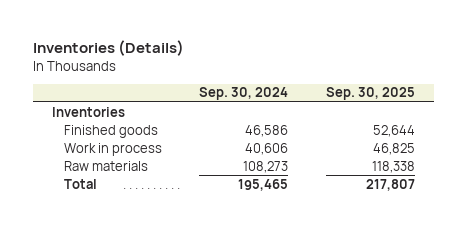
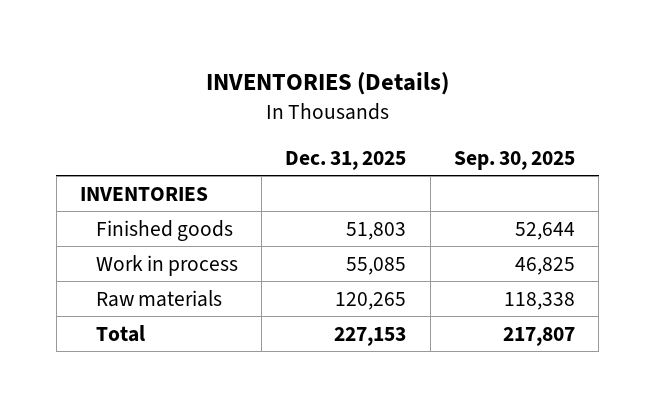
- Inventories (Details)
+ INVENTORIES (Details)
- | Sep. 30, 2024 | Sep. 30, 2025
+ | Dec. 31, 2025 | Sep. 30, 2025
- Inventories
+ INVENTORIES

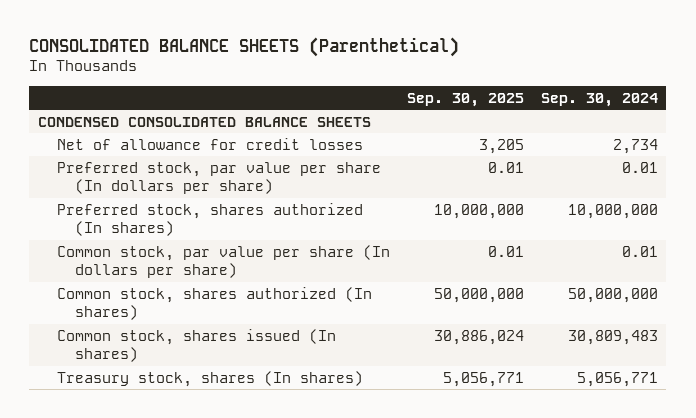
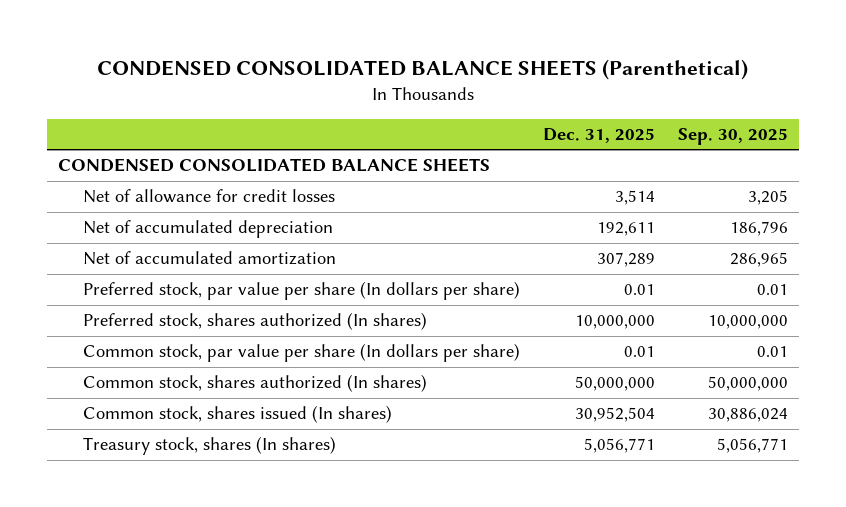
- CONSOLIDATED BALANCE SHEETS (Parenthetical)
+ CONDENSED CONSOLIDATED BALANCE SHEETS (Parenthetical)
- | Sep. 30, 2025 | Sep. 30, 2024
+ | Dec. 31, 2025 | Sep. 30, 2025
+ Net of accumulated depreciation | 192,611 | 186,796
+ Net of accumulated amortization | 307,289 | 286,965

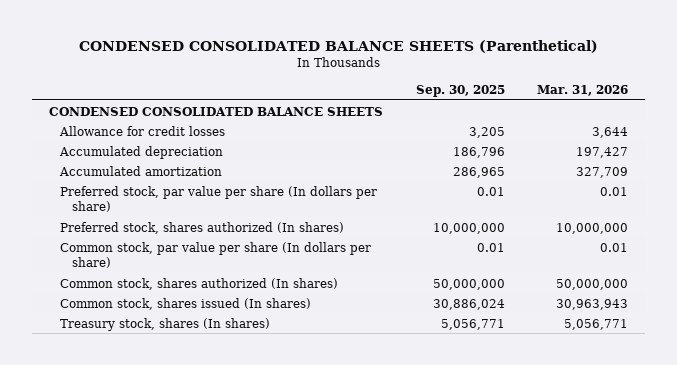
- | Dec. 31, 2025 | Sep. 30, 2025
+ | Sep. 30, 2025 | Mar. 31, 2026
- Net of allowance for credit losses | 3,514 | 3,205
- Net of accumulated depreciation | 192,611 | 186,796
- Net of accumulated amortization | 307,289 | 286,965
+ Allowance for credit losses | 3,205 | 3,644
+ Accumulated depreciation | 186,796 | 197,427
+ Accumulated amortization | 286,965 | 327,709

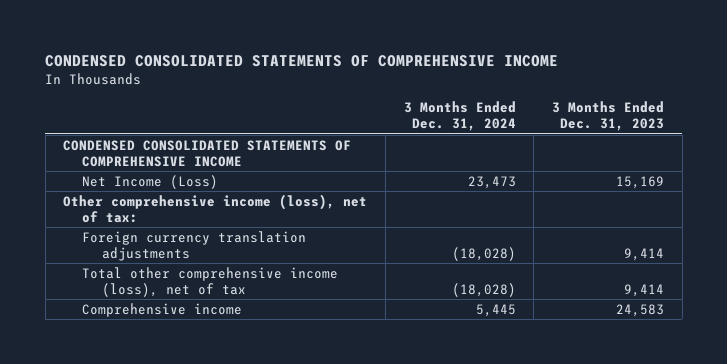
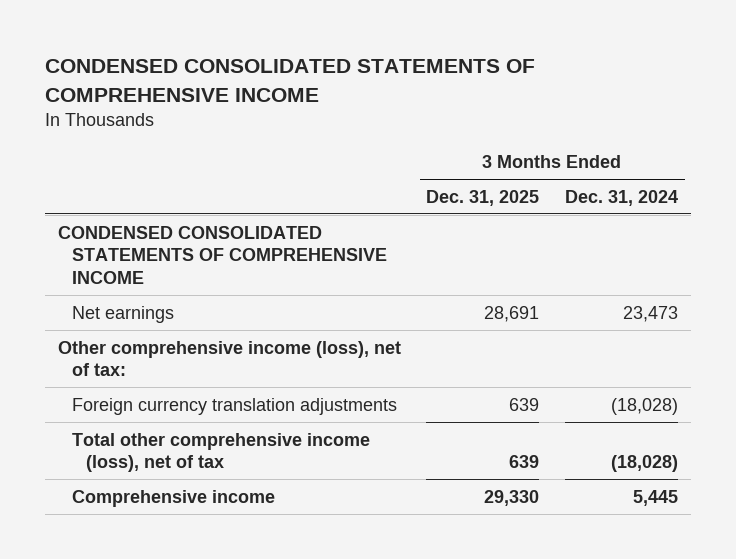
- | 3 Months Ended Dec. 31, 2024 | 3 Months Ended Dec. 31, 2023
+ | 3 Months Ended Dec. 31, 2025 | 3 Months Ended Dec. 31, 2024
- Net Income (Loss) | 23,473 | 15,169
+ Net earnings | 28,691 | 23,473

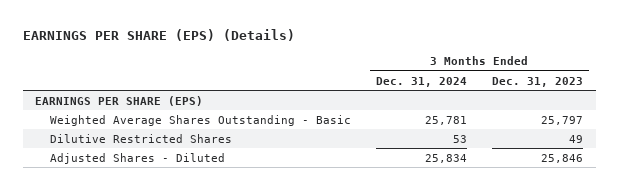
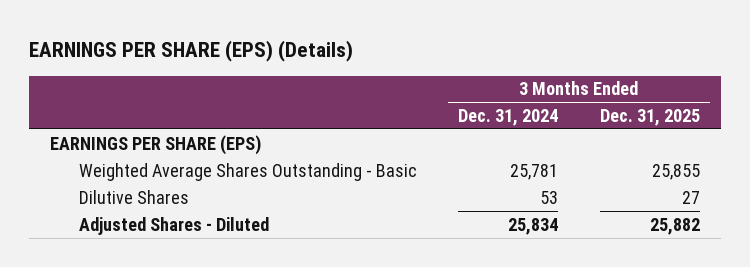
- | 3 Months Ended Dec. 31, 2024 | 3 Months Ended Dec. 31, 2023
+ | 3 Months Ended Dec. 31, 2024 | 3 Months Ended Dec. 31, 2025
- Dilutive Restricted Shares | 53 | 49
+ Dilutive Shares | 53 | 27

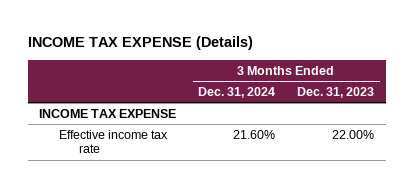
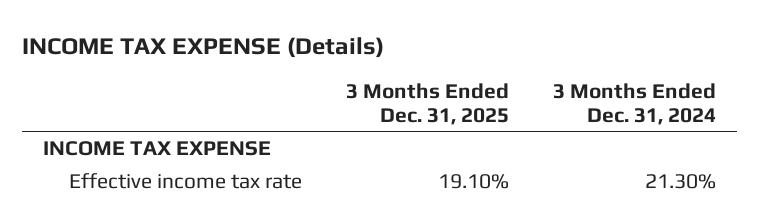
- | 3 Months Ended Dec. 31, 2024 | 3 Months Ended Dec. 31, 2023
+ | 3 Months Ended Dec. 31, 2025 | 3 Months Ended Dec. 31, 2024
- Effective income tax rate | 21.60% | 22.00%
+ Effective income tax rate | 19.10% | 21.30%

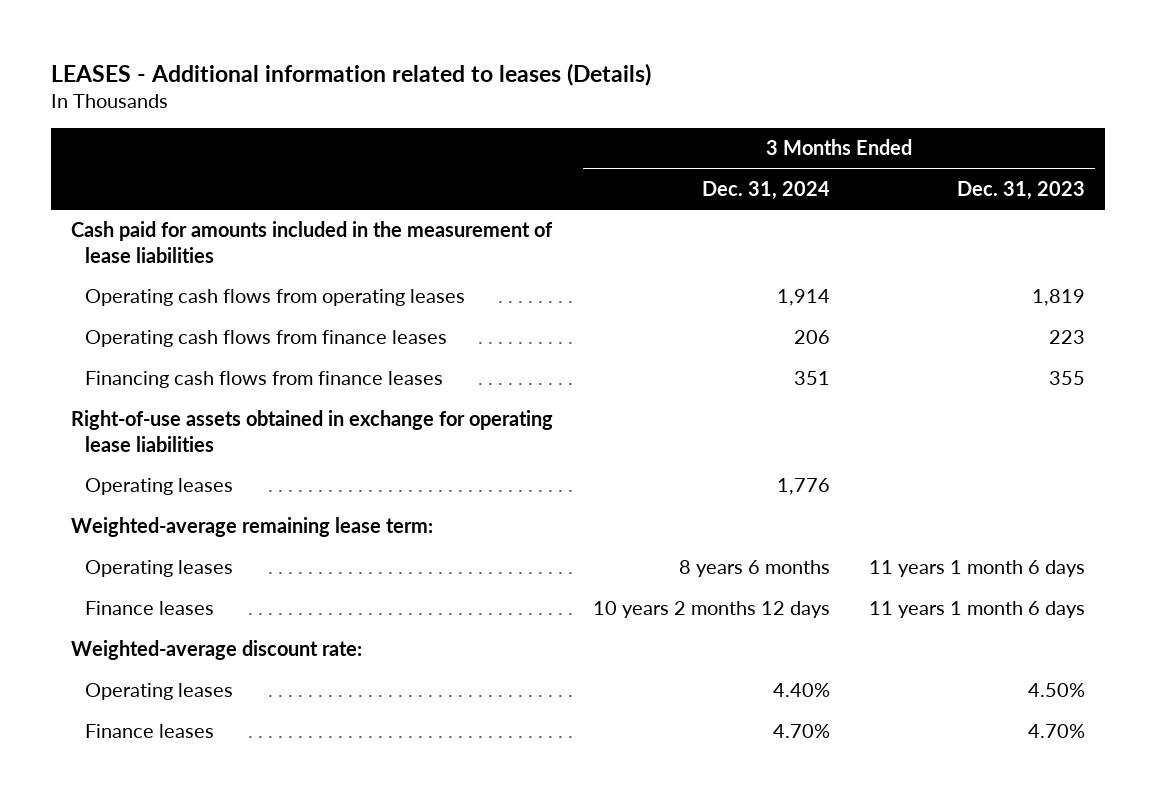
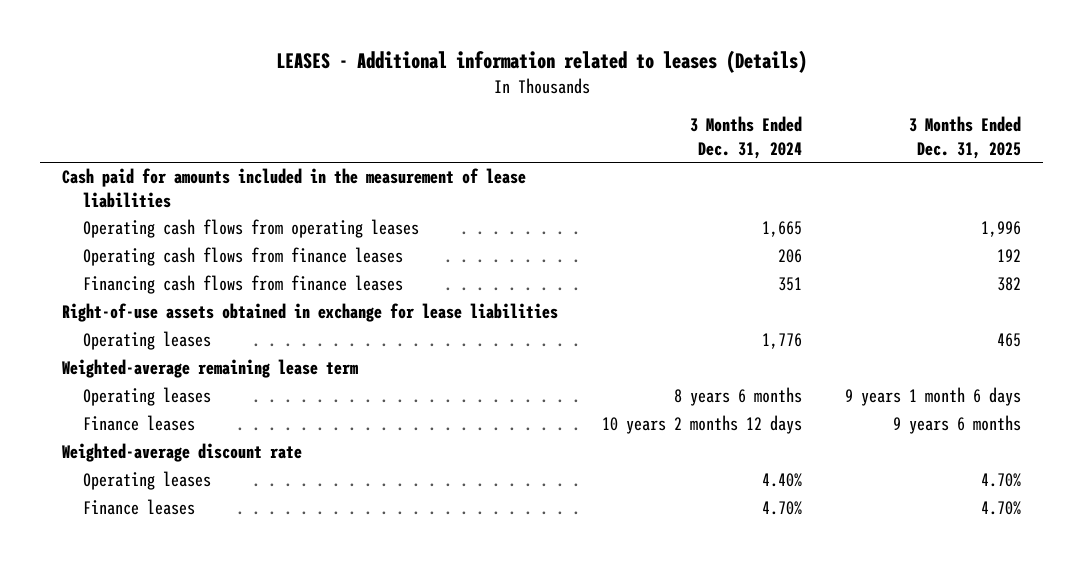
- | 3 Months Ended Dec. 31, 2024 | 3 Months Ended Dec. 31, 2023
+ | 3 Months Ended Dec. 31, 2024 | 3 Months Ended Dec. 31, 2025
- Operating cash flows from operating leases | 1,914 | 1,819
+ Operating cash flows from operating leases | 1,665 | 1,996
- Right-of-use assets obtained in exchange for operating lease liabilities
+ Right-of-use assets obtained in exchange for lease liabilities
- Weighted-average remaining lease term:
+ Weighted-average remaining lease term
- Weighted-average discount rate:
+ Weighted-average discount rate

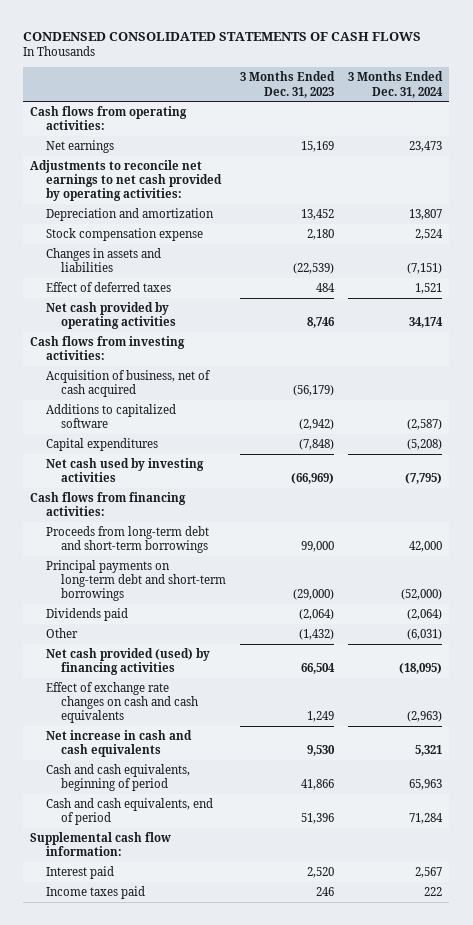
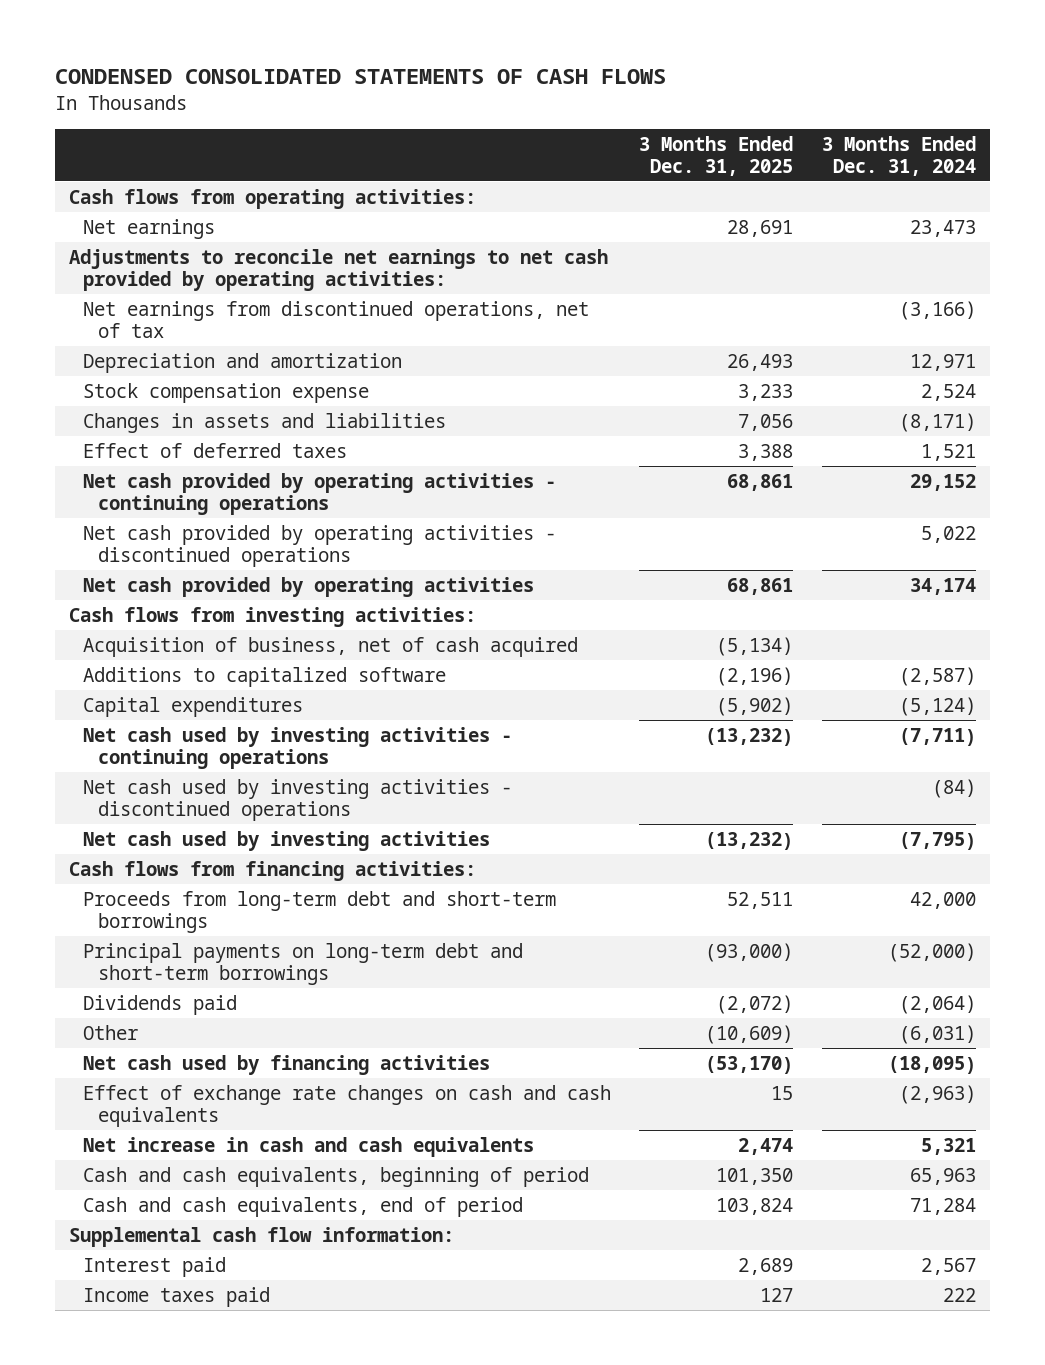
- | 3 Months Ended Dec. 31, 2023 | 3 Months Ended Dec. 31, 2024
+ | 3 Months Ended Dec. 31, 2025 | 3 Months Ended Dec. 31, 2024
- Depreciation and amortization | 13,452 | 13,807
+ Net earnings from discontinued operations, net of tax | | (3,166)
+ Depreciation and amortization | 26,493 | 12,971
- Changes in assets and liabilities | (22,539) | (7,151)
+ Changes in assets and liabilities | 7,056 | (8,171)
+ Net cash provided by operating activities - continuing operations | 68,861 | 29,152
+ Net cash provided by operating activities - discontinued operations | | 5,022
- Capital expenditures | (7,848) | (5,208)
+ Capital expenditures | (5,902) | (5,124)
+ Net cash used by investing activities - continuing operations | (13,232) | (7,711)
+ Net cash used by investing activities - discontinued operations | | (84)
- Net cash provided (used) by financing activities | 66,504 | (18,095)
+ Net cash used by financing activities | (53,170) | (18,095)

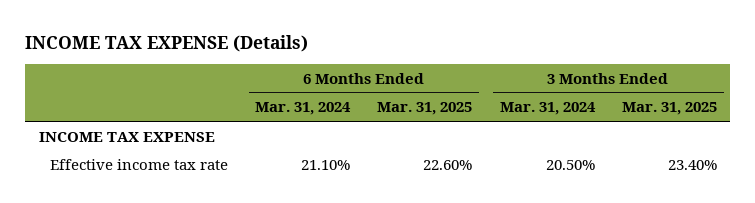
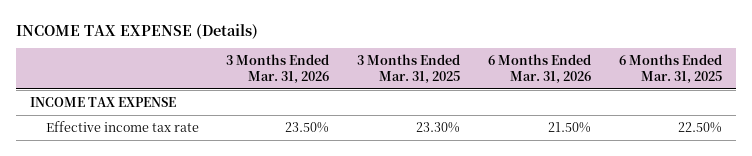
- | 6 Months Ended Mar. 31, 2024 | 6 Months Ended Mar. 31, 2025 | 3 Months Ended Mar. 31, 2024 | 3 Months Ended Mar. 31, 2025
+ | 3 Months Ended Mar. 31, 2026 | 3 Months Ended Mar. 31, 2025 | 6 Months Ended Mar. 31, 2026 | 6 Months Ended Mar. 31, 2025
- Effective income tax rate | 21.10% | 22.60% | 20.50% | 23.40%
+ Effective income tax rate | 23.50% | 23.30% | 21.50% | 22.50%

